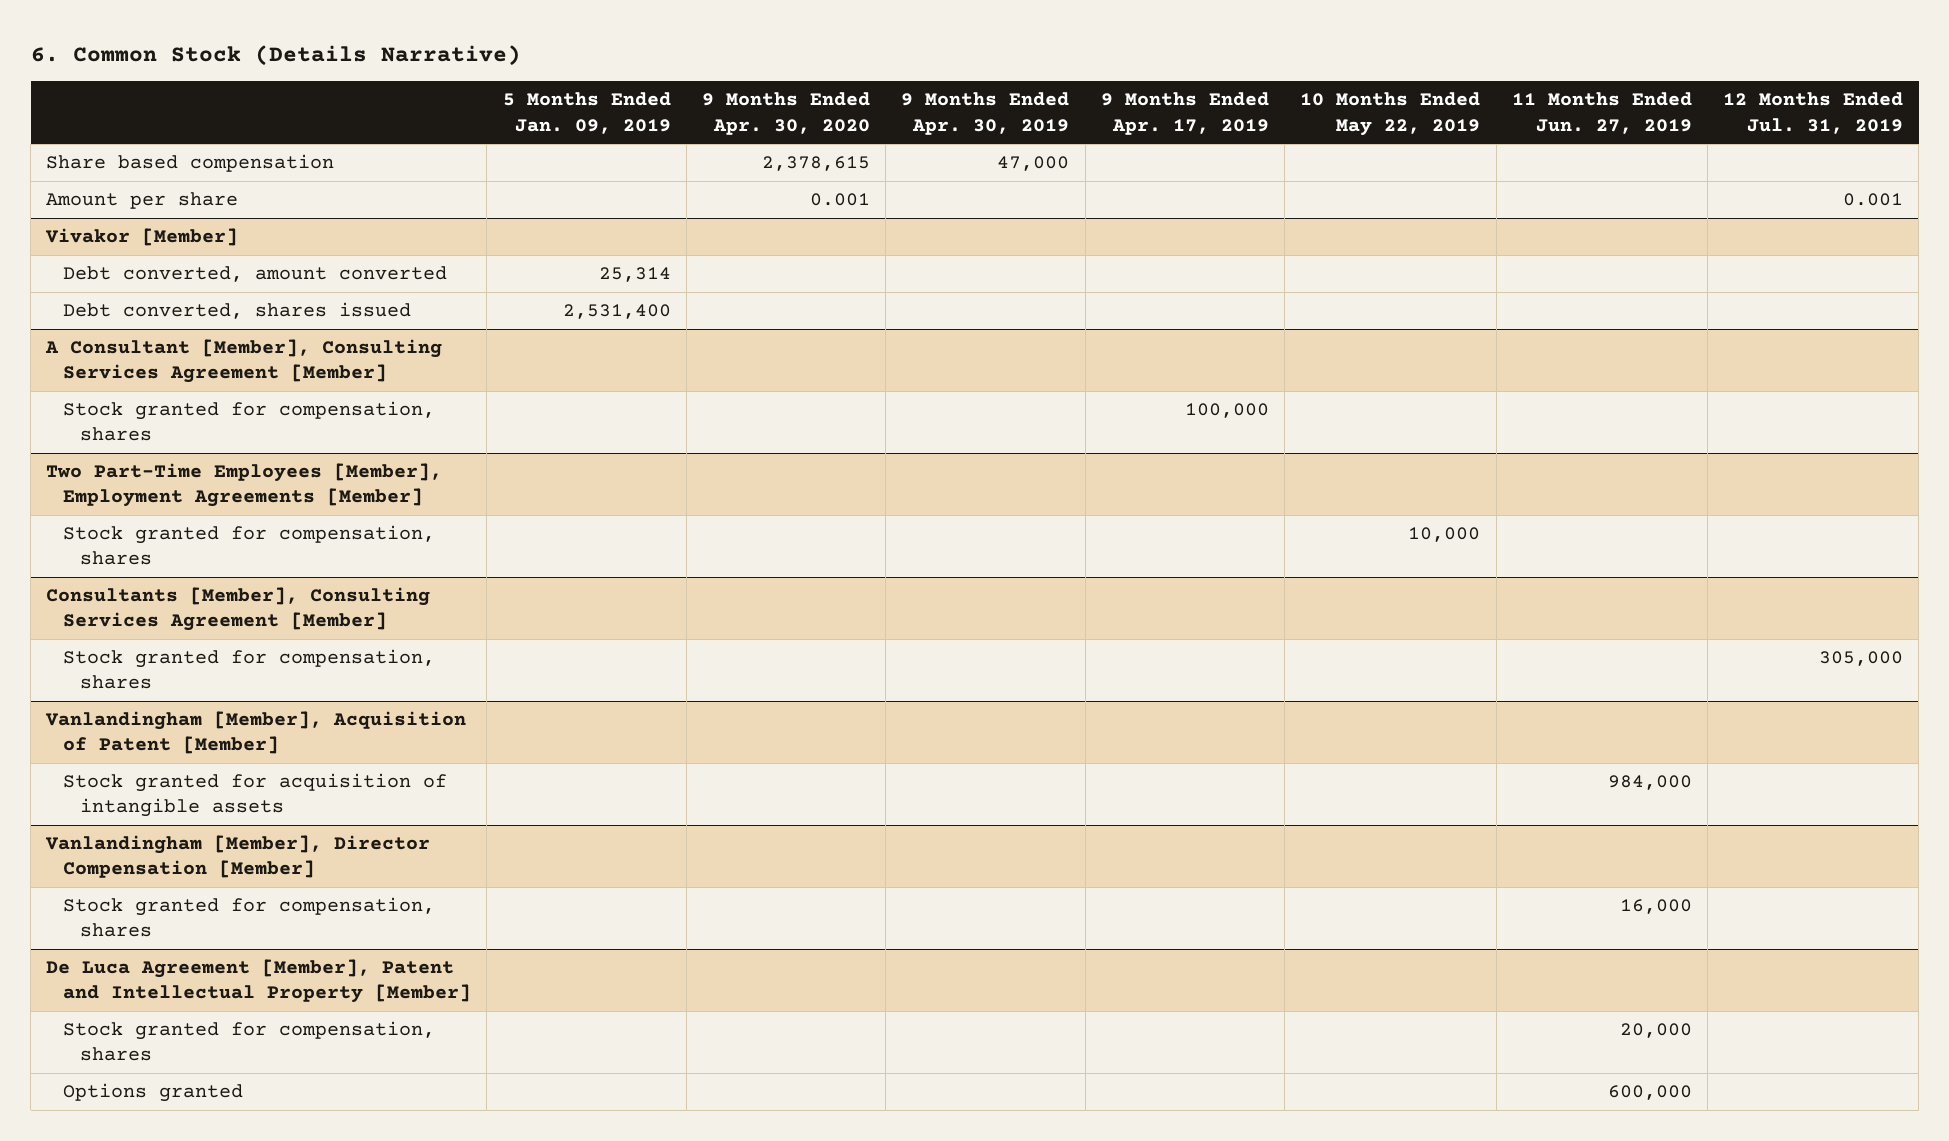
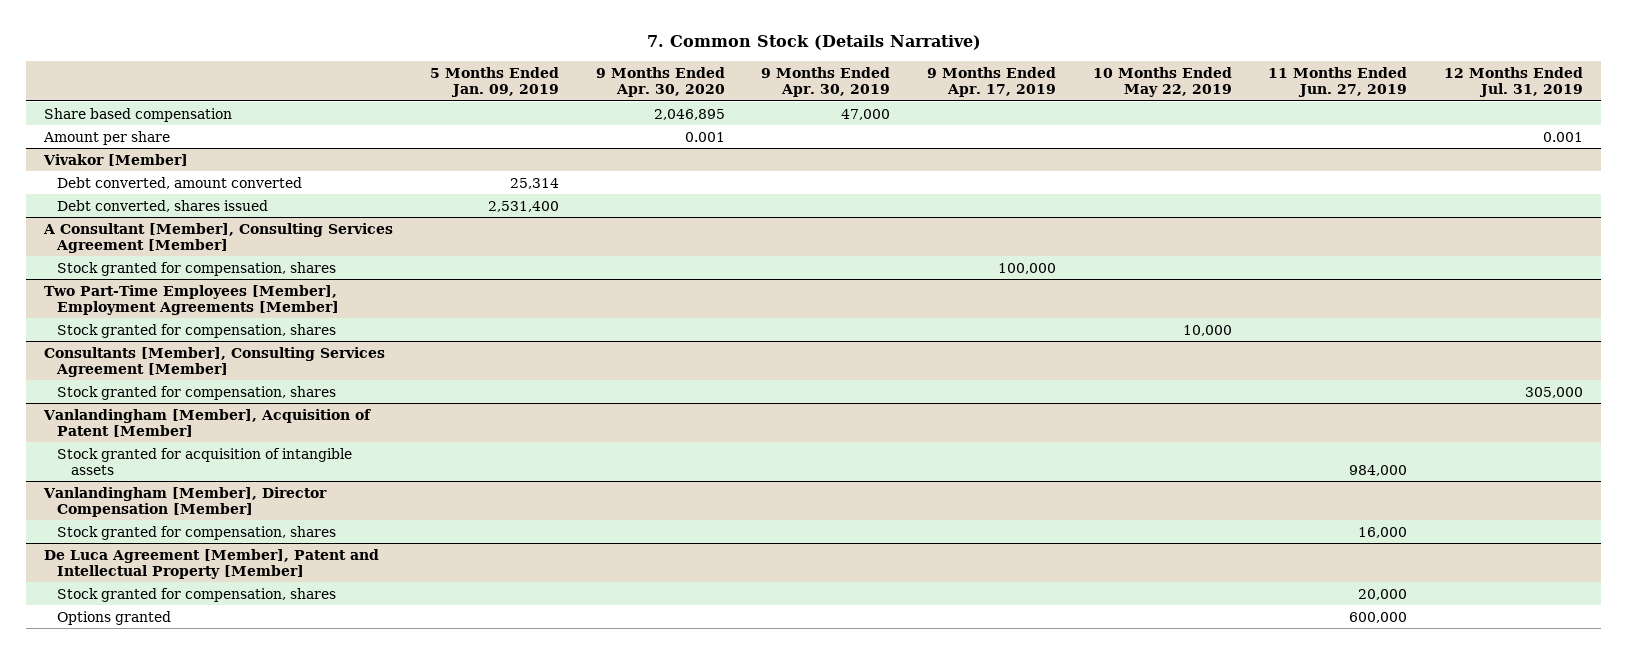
- 6. Common Stock (Details Narrative)
+ 7. Common Stock (Details Narrative)
- Share based compensation | | 2,378,615 | 47,000 | | | |
+ Share based compensation | | 2,046,895 | 47,000 | | | |

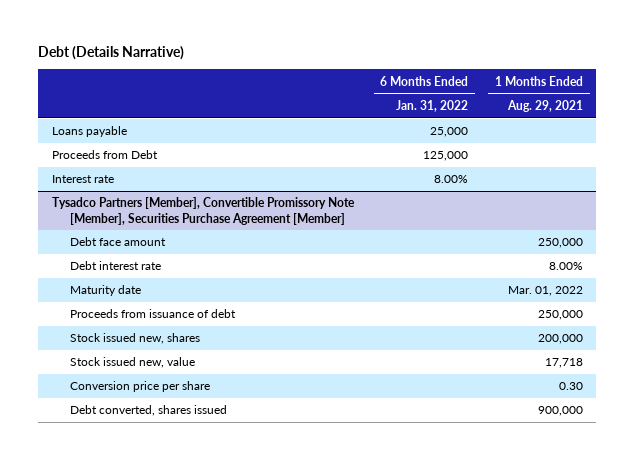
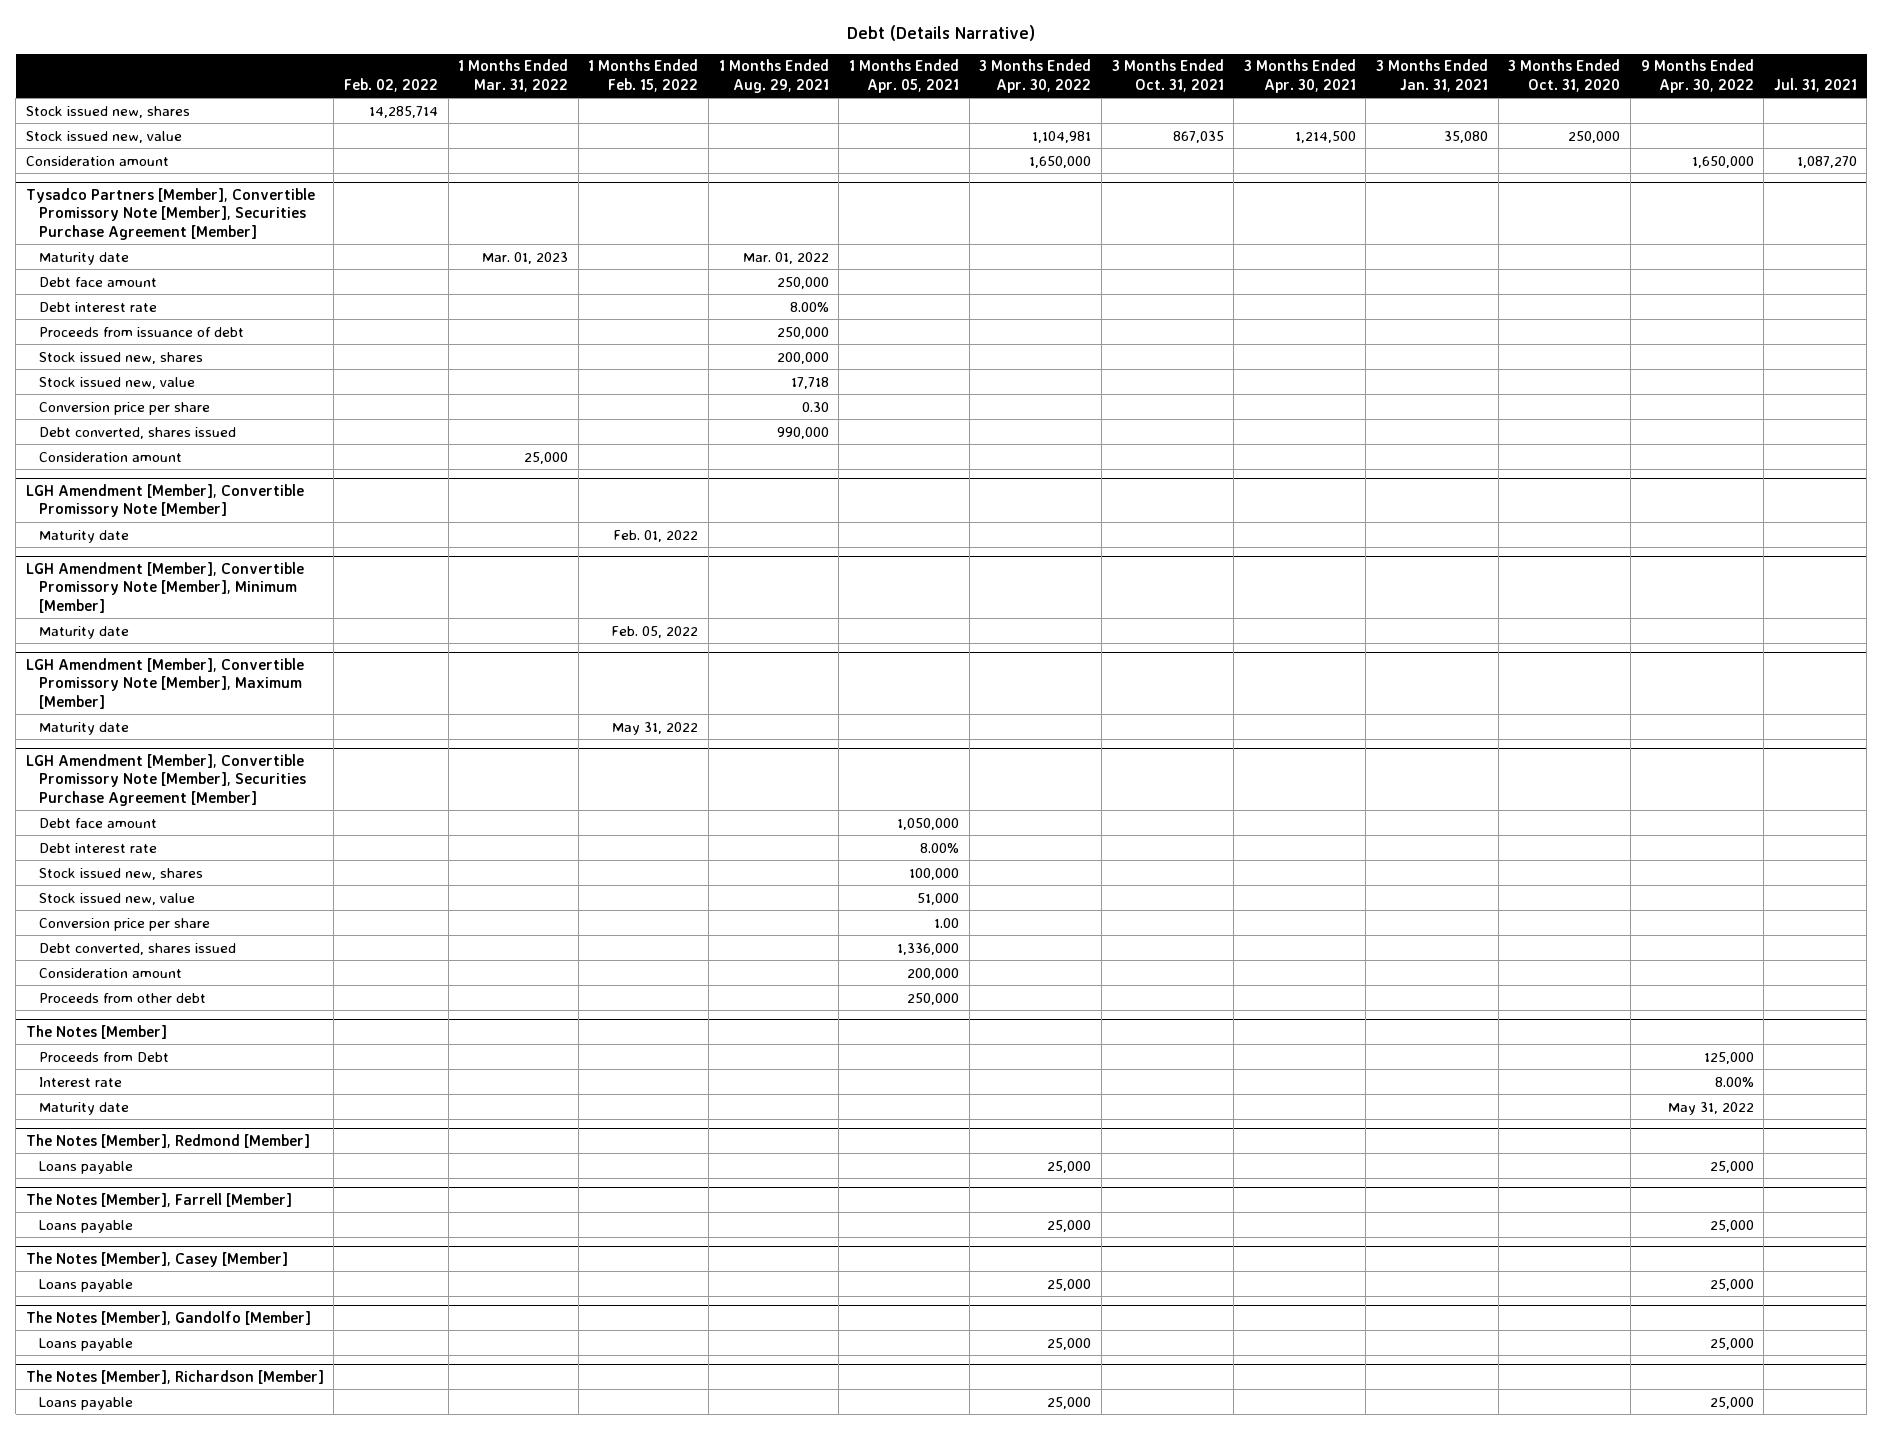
- | 6 Months Ended Jan. 31, 2022 | 1 Months Ended Aug. 29, 2021
+ | Feb. 02, 2022 | 1 Months Ended Mar. 31, 2022 | 1 Months Ended Feb. 15, 2022 | 1 Months Ended Aug. 29, 2021 | 1 Months Ended Apr. 05, 2021 | 3 Months Ended Apr. 30, 2022 | 3 Months Ended Oct. 31, 2021 | 3 Months Ended Apr. 30, 2021 | 3 Months Ended Jan. 31, 2021 | 3 Months Ended Oct. 31, 2020 | 9 Months Ended Apr. 30, 2022 | Jul. 31, 2021
- Loans payable | 25,000 |
- Proceeds from Debt | 125,000 |
- Interest rate | 8.00% |
+ Stock issued new, shares | 14,285,714 | | | | | | | | | | |
+ Stock issued new, value | | | | | | 1,104,981 | 867,035 | 1,214,500 | 35,080 | 250,000 | |
+ Consideration amount | | | | | | 1,650,000 | | | | | 1,650,000 | 1,087,270
@ Tysadco Partners [Member], Convertible Promissory Note [Member], Securities Purchase Agreement [Member]
moved up: Maturity date | | Mar. 01, 2023 | | Mar. 01, 2022 | | | | | | | |
- Debt converted, shares issued | | 900,000
+ Debt converted, shares issued | | | | 990,000 | | | | | | | |
+ Consideration amount | | 25,000 | | | | | | | | | |
+ LGH Amendment [Member], Convertible Promissory Note [Member]
+ Maturity date | | | Feb. 01, 2022 | | | | | | | | |
+ LGH Amendment [Member], Convertible Promissory Note [Member], Minimum [Member]
+ Maturity date | | | Feb. 05, 2022 | | | | | | | | |
+ LGH Amendment [Member], Convertible Promissory Note [Member], Maximum [Member]
+ Maturity date | | | May 31, 2022 | | | | | | | | |
+ LGH Amendment [Member], Convertible Promissory Note [Member], Securities Purchase Agreement [Member]
+ Debt face amount | | | | | 1,050,000 | | | | | | |
+ Debt interest rate | | | | | 8.00% | | | | | | |
+ Stock issued new, shares | | | | | 100,000 | | | | | | |
+ Stock issued new, value | | | | | 51,000 | | | | | | |
+ Conversion price per share | | | | | 1.00 | | | | | | |
+ Debt converted, shares issued | | | | | 1,336,000 | | | | | | |
+ Consideration amount | | | | | 200,000 | | | | | | |
+ Proceeds from other debt | | | | | 250,000 | | | | | | |
+ The Notes [Member]
+ Proceeds from Debt | | | | | | | | | | | 125,000 |
+ Interest rate | | | | | | | | | | | 8.00% |
+ Maturity date | | | | | | | | | | | May 31, 2022 |
+ The Notes [Member], Redmond [Member]
+ Loans payable | | | | | | 25,000 | | | | | 25,000 |
+ The Notes [Member], Farrell [Member]
+ Loans payable | | | | | | 25,000 | | | | | 25,000 |
+ The Notes [Member], Casey [Member]
+ Loans payable | | | | | | 25,000 | | | | | 25,000 |
+ The Notes [Member], Gandolfo [Member]
+ Loans payable | | | | | | 25,000 | | | | | 25,000 |
+ The Notes [Member], Richardson [Member]
+ Loans payable | | | | | | 25,000 | | | | | 25,000 |

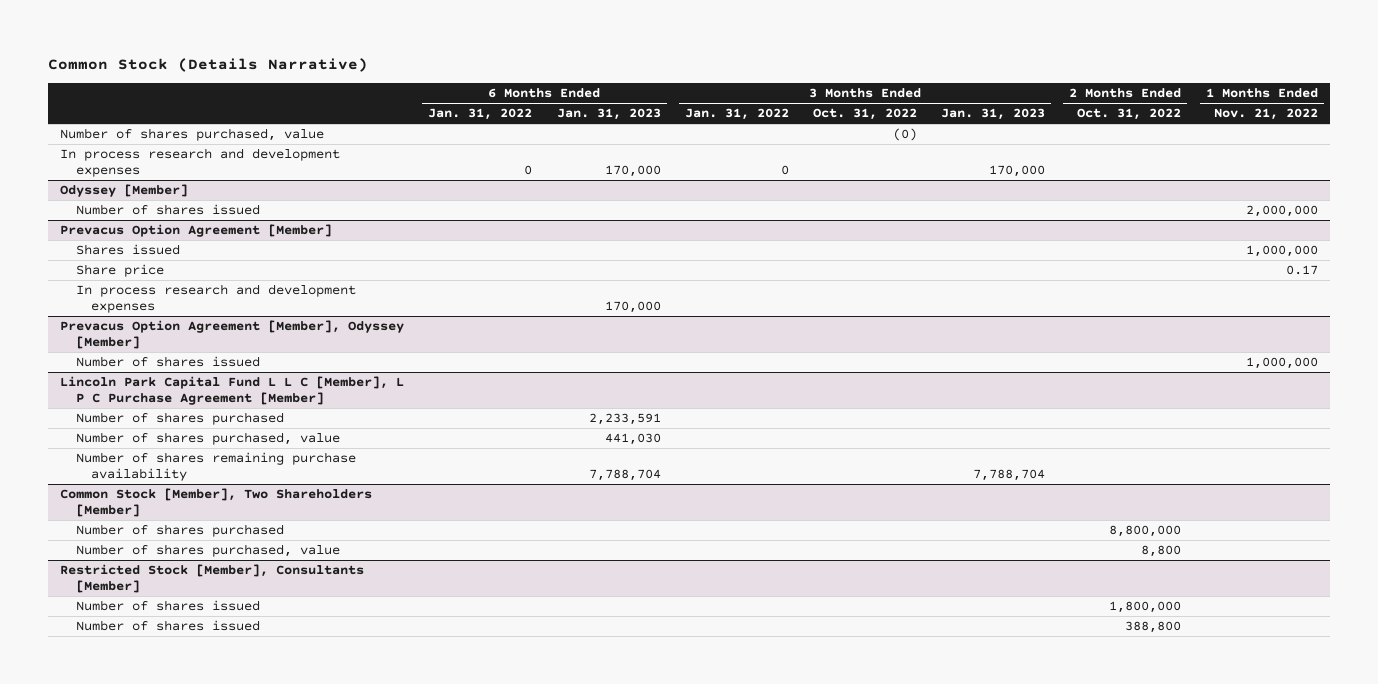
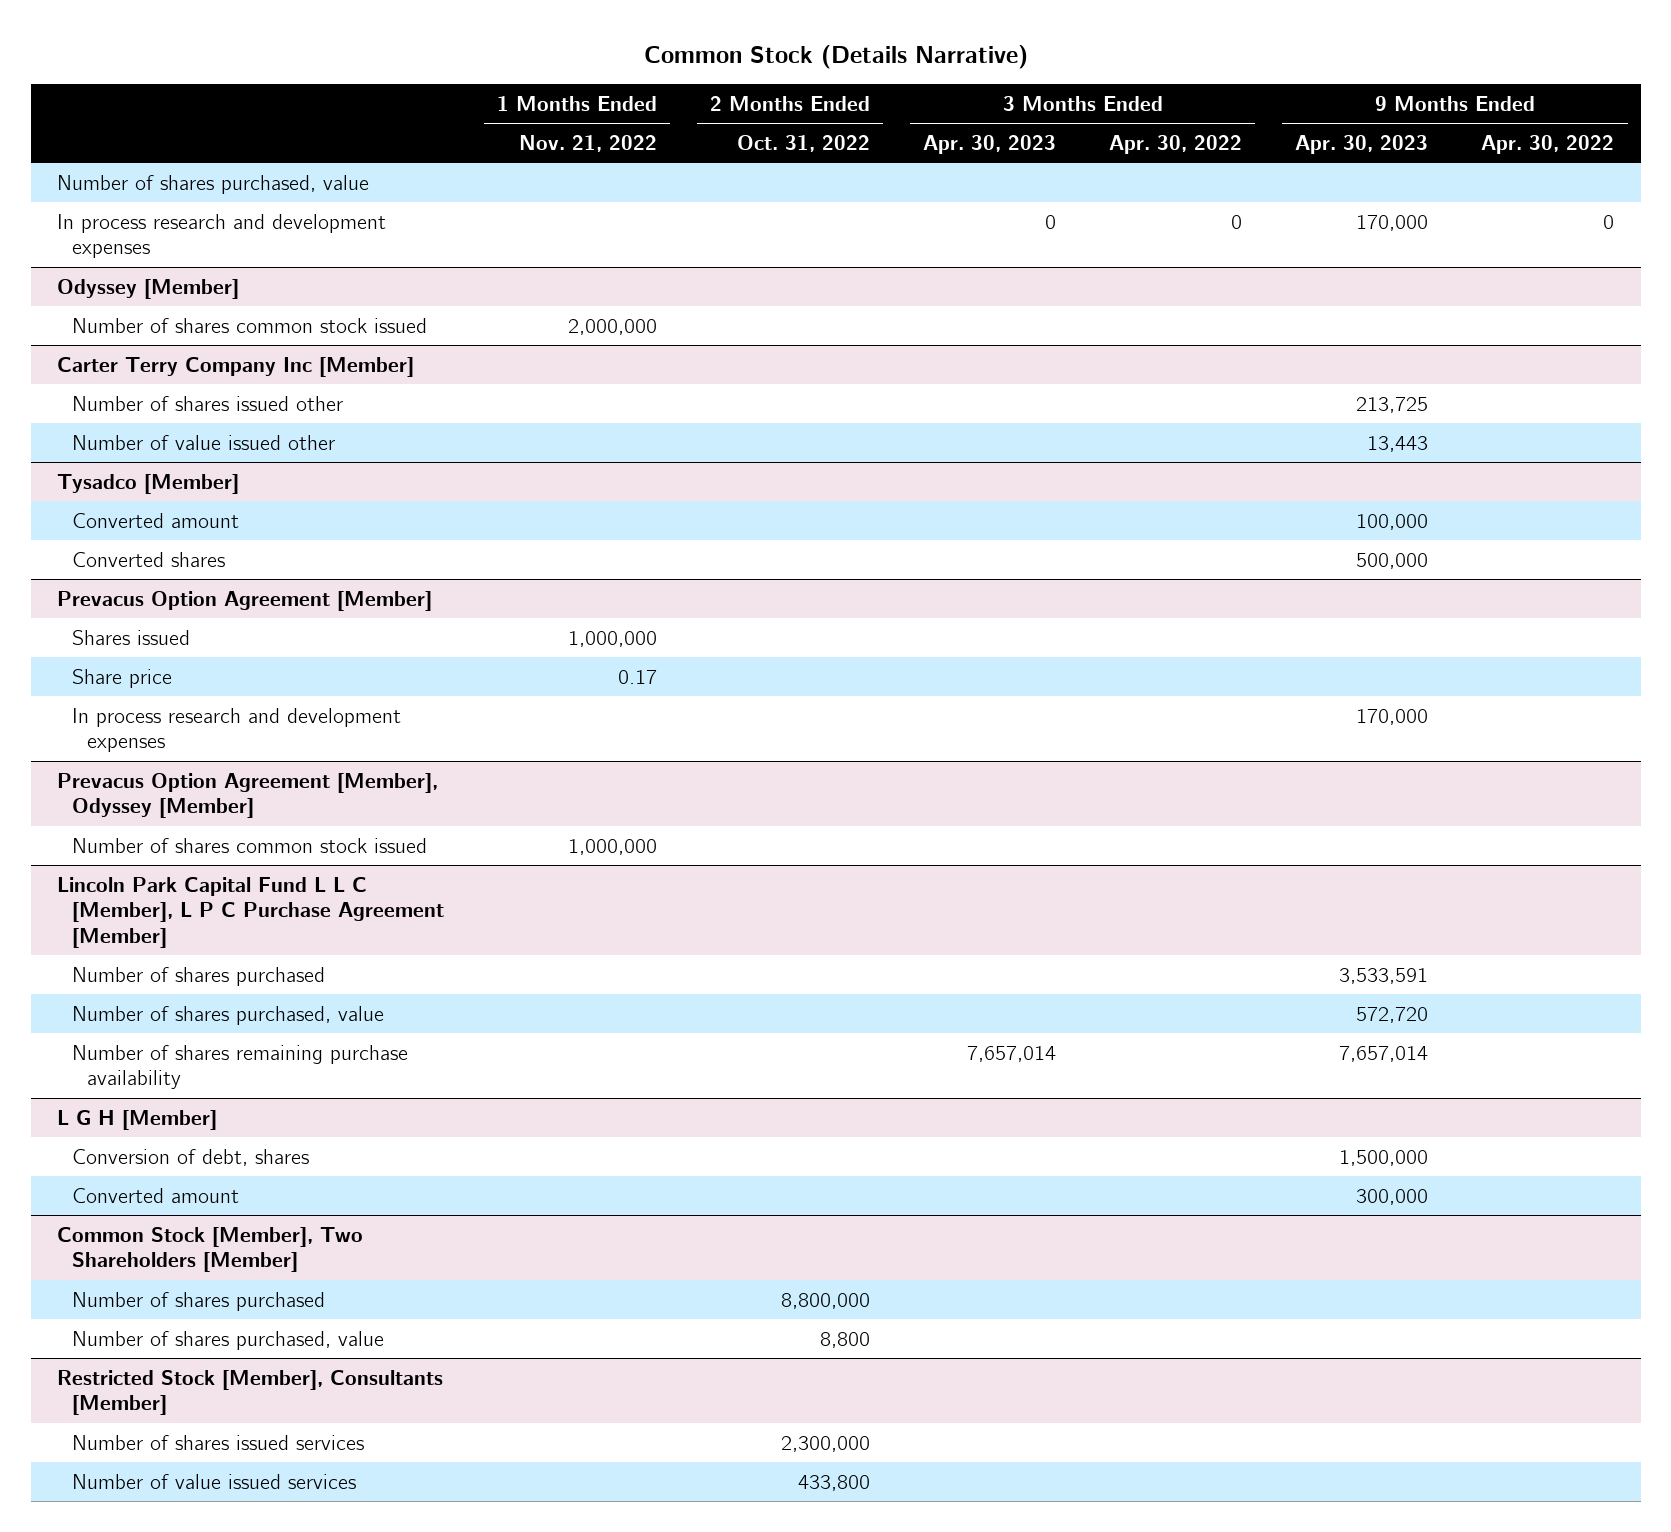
- | 6 Months Ended Jan. 31, 2022 | 6 Months Ended Jan. 31, 2023 | 3 Months Ended Jan. 31, 2022 | 3 Months Ended Oct. 31, 2022 | 3 Months Ended Jan. 31, 2023 | 2 Months Ended Oct. 31, 2022 | 1 Months Ended Nov. 21, 2022
+ | 1 Months Ended Nov. 21, 2022 | 2 Months Ended Oct. 31, 2022 | 3 Months Ended Apr. 30, 2023 | 3 Months Ended Apr. 30, 2022 | 9 Months Ended Apr. 30, 2023 | 9 Months Ended Apr. 30, 2022
@ Odyssey [Member]
- Number of shares issued | | | | | | | 2,000,000
+ Number of shares common stock issued | 2,000,000 | | | | |
+ Carter Terry Company Inc [Member]
+ Number of shares issued other | | | | | 213,725 |
+ Number of value issued other | | | | | 13,443 |
+ Tysadco [Member]
+ Converted amount | | | | | 100,000 |
+ Converted shares | | | | | 500,000 |
@ Prevacus Option Agreement [Member], Odyssey [Member]
- Number of shares issued | | | | | | | 1,000,000
+ Number of shares common stock issued | 1,000,000 | | | | |
+ L G H [Member]
+ Conversion of debt, shares | | | | | 1,500,000 |
+ Converted amount | | | | | 300,000 |
@ Restricted Stock [Member], Consultants [Member]
- Number of shares issued | | | | | | 1,800,000 |
- Number of shares issued | | | | | | 388,800 |
+ Number of shares issued services | | 2,300,000 | | | |
+ Number of value issued services | | 433,800 | | | |

